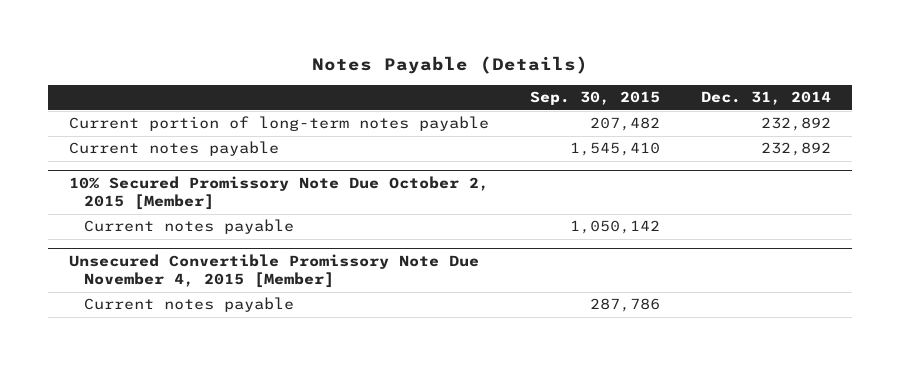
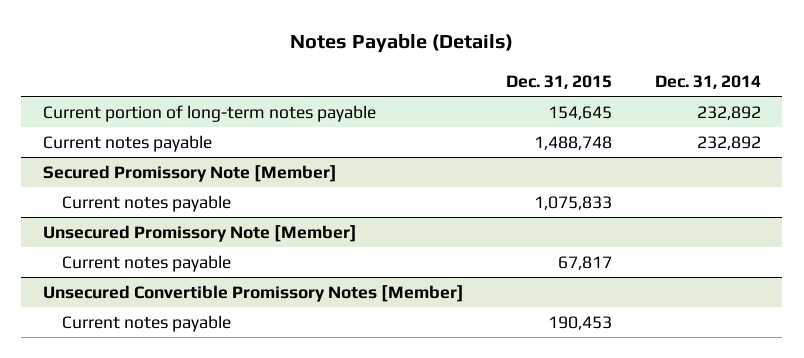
- | Sep. 30, 2015 | Dec. 31, 2014
+ | Dec. 31, 2015 | Dec. 31, 2014
- 10% Secured Promissory Note Due October 2, 2015 [Member]
+ Secured Promissory Note [Member]
- Unsecured Convertible Promissory Note Due November 4, 2015 [Member]
+ Unsecured Promissory Note [Member]
+ Unsecured Convertible Promissory Notes [Member]
+ Current notes payable | 190,453 |

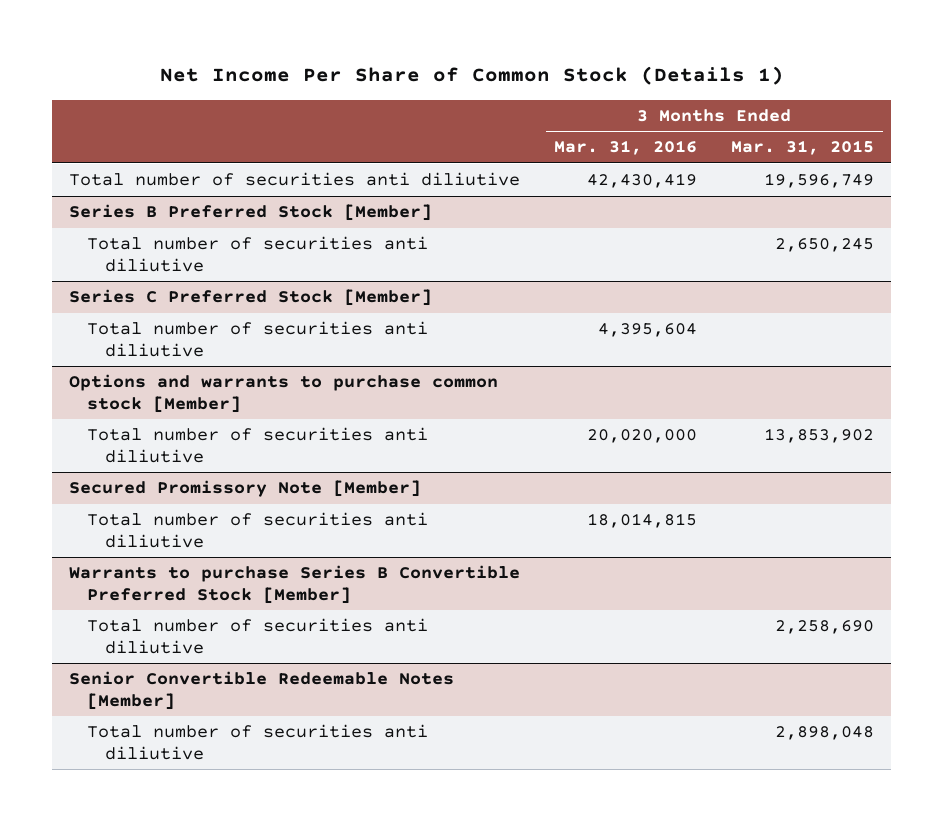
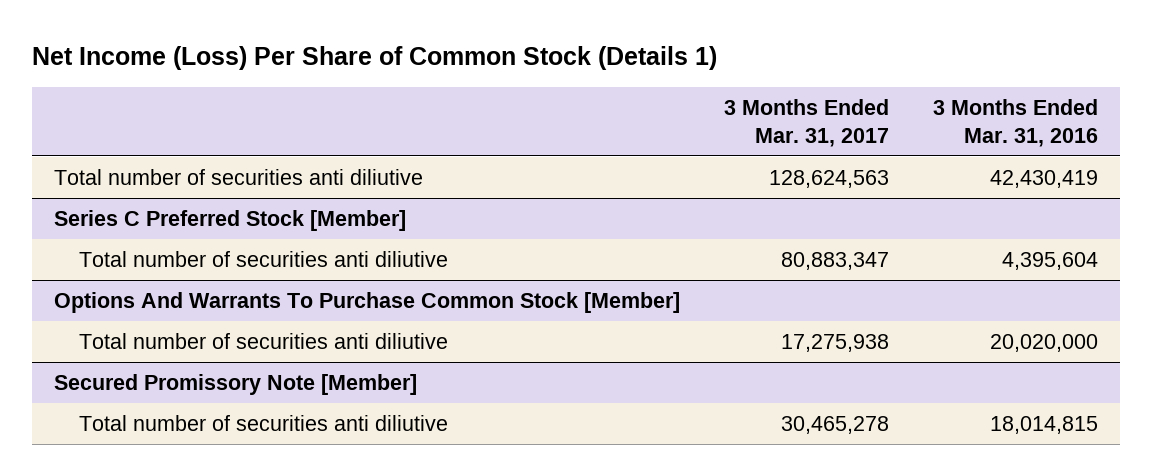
- Net Income Per Share of Common Stock (Details 1)
+ Net Income (Loss) Per Share of Common Stock (Details 1)
- | 3 Months Ended Mar. 31, 2016 | 3 Months Ended Mar. 31, 2015
+ | 3 Months Ended Mar. 31, 2017 | 3 Months Ended Mar. 31, 2016
- Series B Preferred Stock [Member]
- Total number of securities anti diliutive | | 2,650,245
- Options and warrants to purchase common stock [Member]
+ Options And Warrants To Purchase Common Stock [Member]
- Warrants to purchase Series B Convertible Preferred Stock [Member]
- Total number of securities anti diliutive | | 2,258,690
- Senior Convertible Redeemable Notes [Member]
- Total number of securities anti diliutive | | 2,898,048

